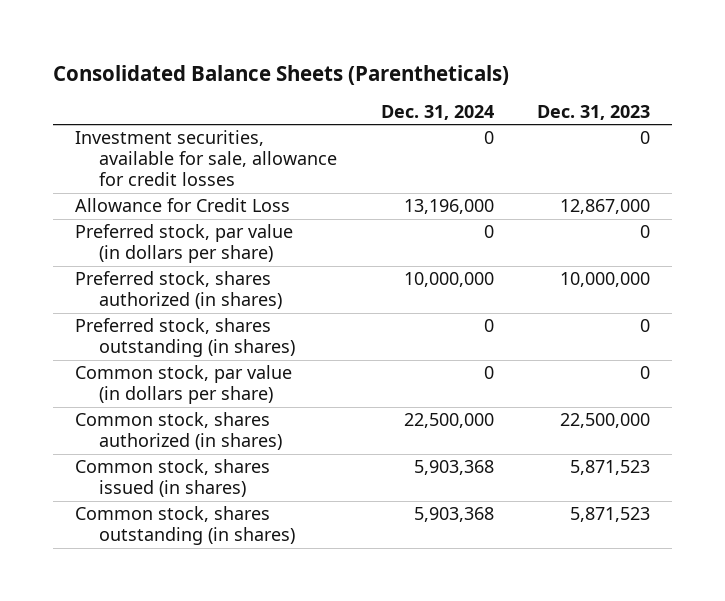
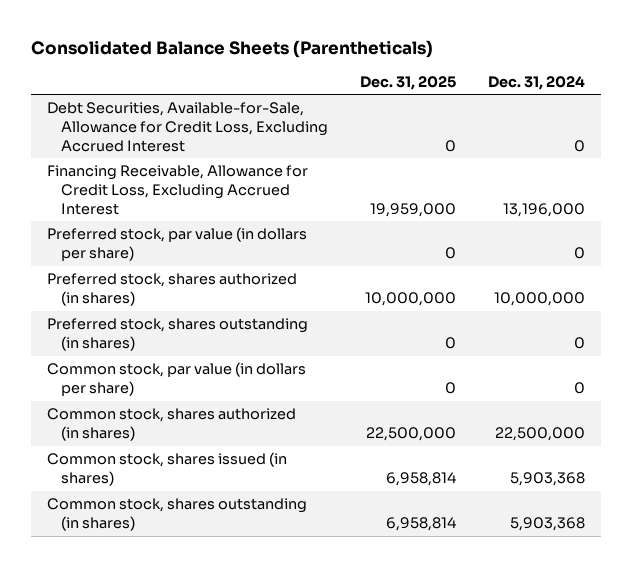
- | Dec. 31, 2024 | Dec. 31, 2023
+ | Dec. 31, 2025 | Dec. 31, 2024
- Investment securities, available for sale, allowance for credit losses | 0 | 0
- Allowance for Credit Loss | 13,196,000 | 12,867,000
+ Debt Securities, Available-for-Sale, Allowance for Credit Loss, Excluding Accrued Interest | 0 | 0
+ Financing Receivable, Allowance for Credit Loss, Excluding Accrued Interest | 19,959,000 | 13,196,000

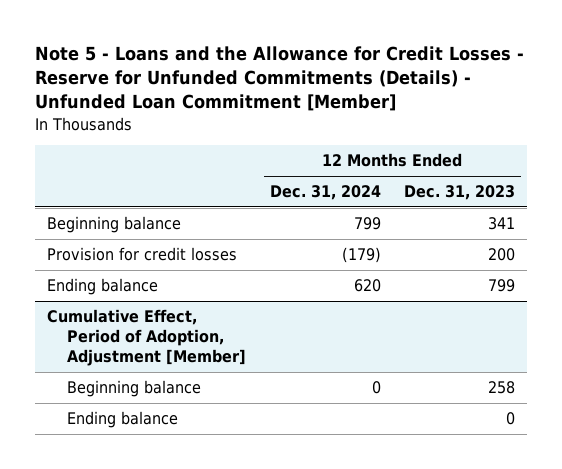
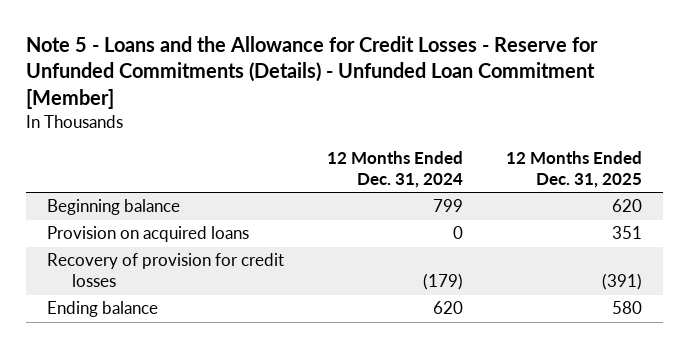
- | 12 Months Ended Dec. 31, 2024 | 12 Months Ended Dec. 31, 2023
+ | 12 Months Ended Dec. 31, 2024 | 12 Months Ended Dec. 31, 2025
- Provision for credit losses | (179) | 200
+ Provision on acquired loans | 0 | 351
+ Recovery of provision for credit losses | (179) | (391)
- Cumulative Effect, Period of Adoption, Adjustment [Member]
- Beginning balance | 0 | 258
- Ending balance | | 0

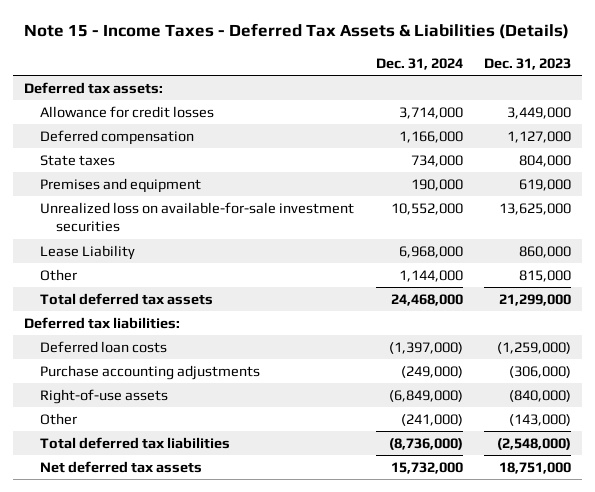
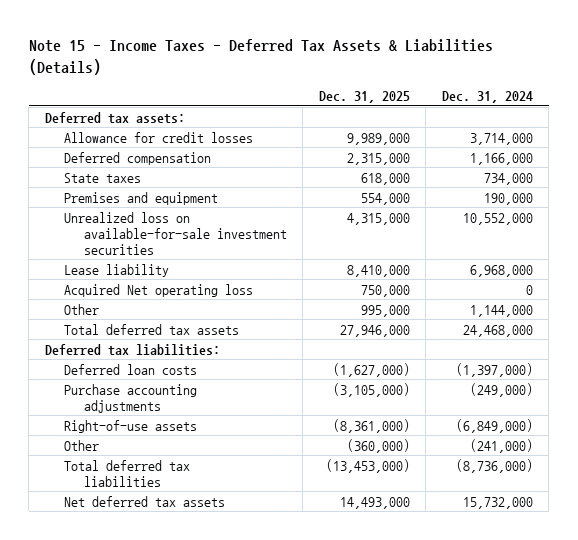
- | Dec. 31, 2024 | Dec. 31, 2023
+ | Dec. 31, 2025 | Dec. 31, 2024
- Lease Liability | 6,968,000 | 860,000
+ Lease liability | 8,410,000 | 6,968,000
+ Acquired Net operating loss | 750,000 | 0

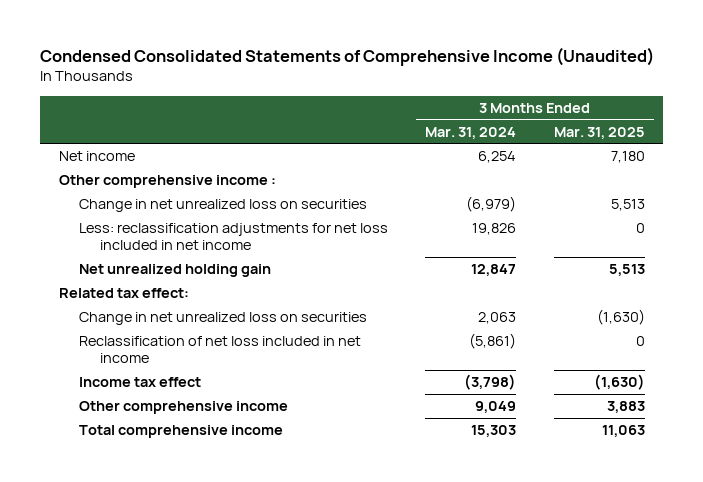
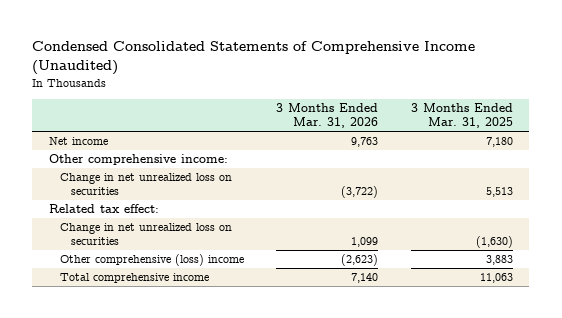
- | 3 Months Ended Mar. 31, 2024 | 3 Months Ended Mar. 31, 2025
+ | 3 Months Ended Mar. 31, 2026 | 3 Months Ended Mar. 31, 2025
- Other comprehensive income :
+ Other comprehensive income:
- Less: reclassification adjustments for net loss included in net income | 19,826 | 0
- Net unrealized holding gain | 12,847 | 5,513
- Reclassification of net loss included in net income | (5,861) | 0
- Income tax effect | (3,798) | (1,630)
- Other comprehensive income | 9,049 | 3,883
+ Other comprehensive (loss) income | (2,623) | 3,883

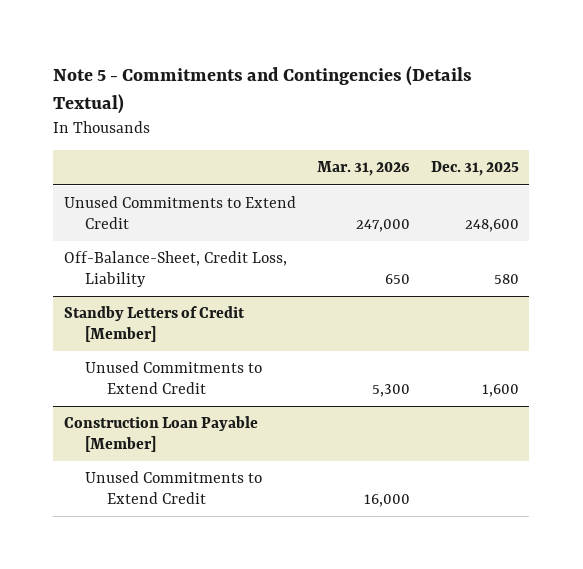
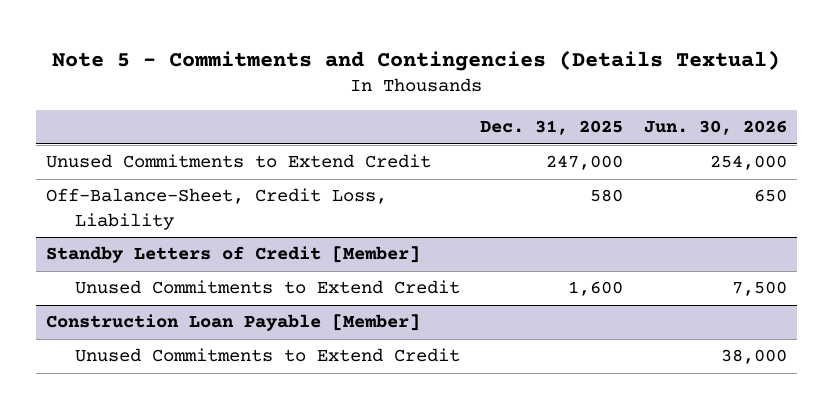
- | Mar. 31, 2026 | Dec. 31, 2025
+ | Dec. 31, 2025 | Jun. 30, 2026
- Unused Commitments to Extend Credit | 247,000 | 248,600
+ Unused Commitments to Extend Credit | 247,000 | 254,000

